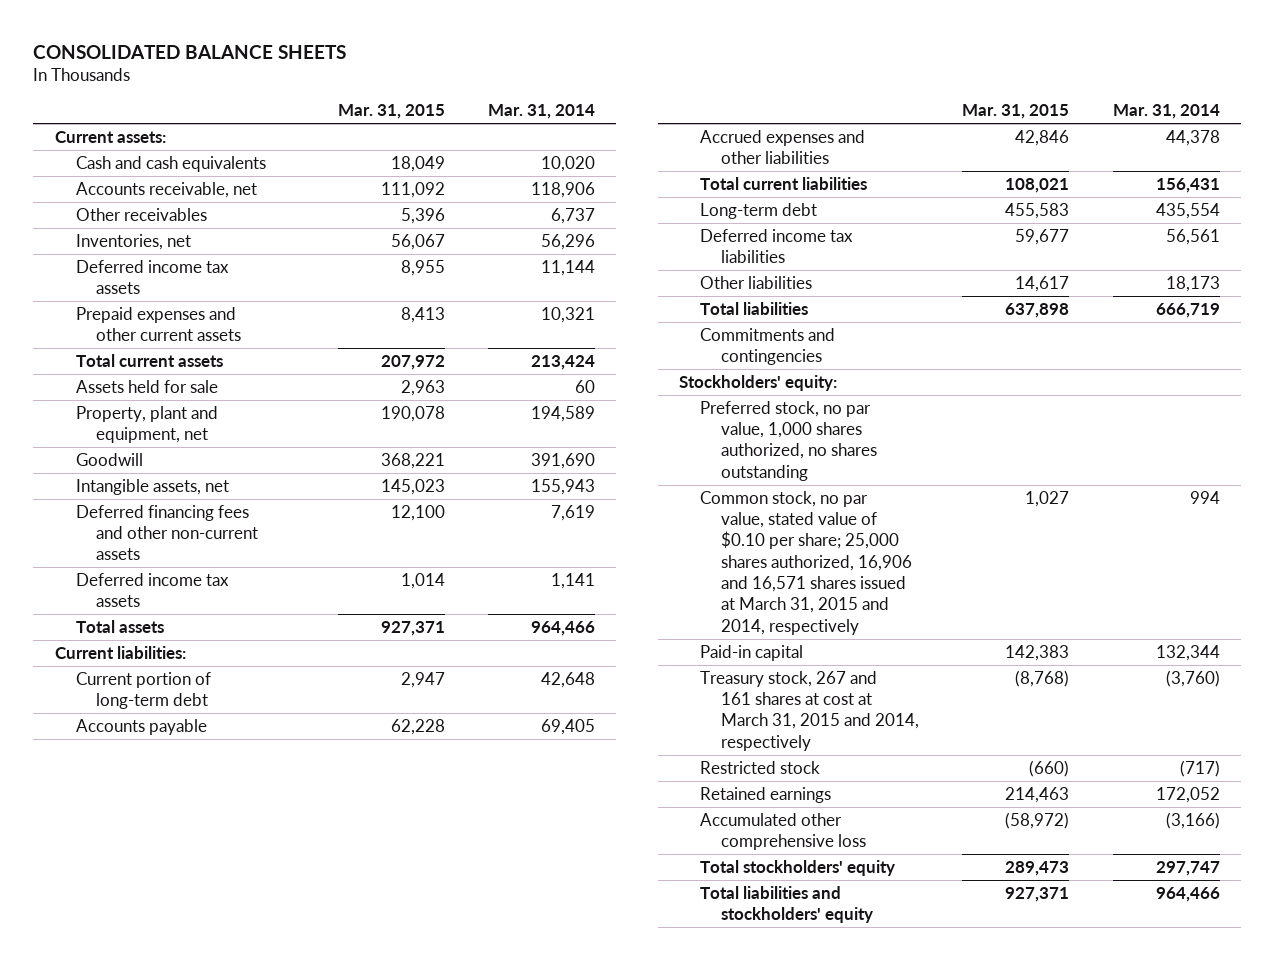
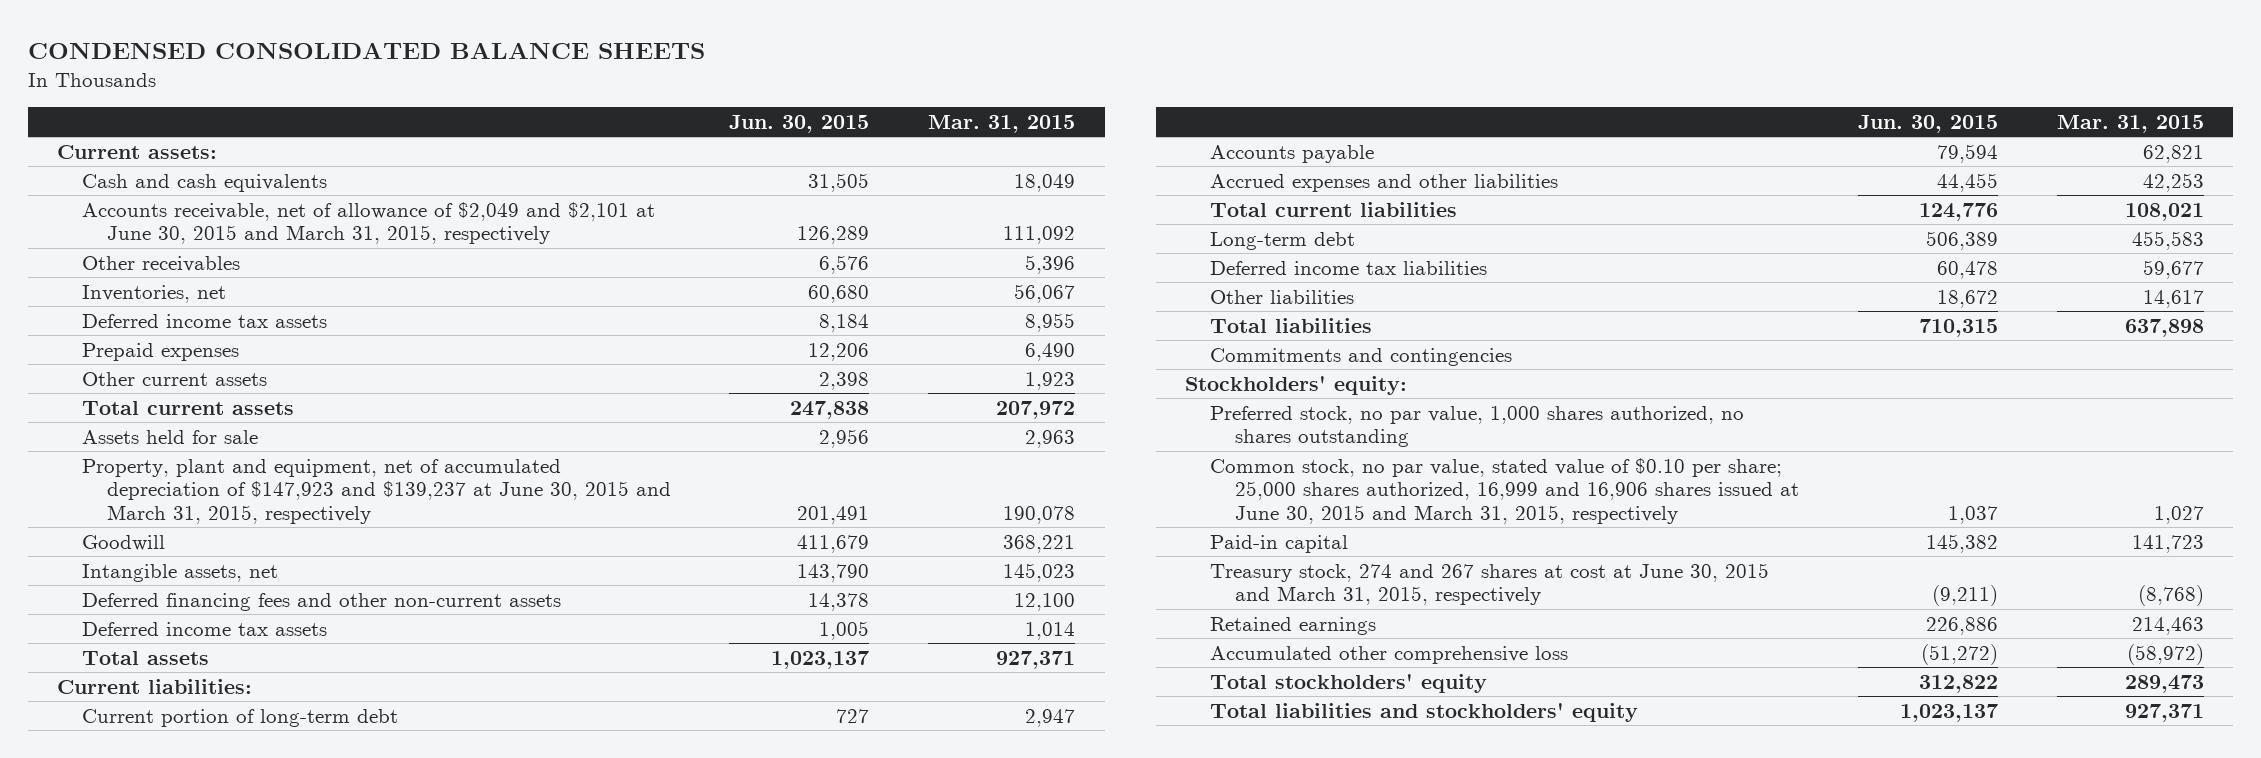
- CONSOLIDATED BALANCE SHEETS
+ CONDENSED CONSOLIDATED BALANCE SHEETS
- | Mar. 31, 2015 | Mar. 31, 2014
+ | Jun. 30, 2015 | Mar. 31, 2015
- Accounts receivable, net | 111,092 | 118,906
+ Accounts receivable, net of allowance of $2,049 and $2,101 at June 30, 2015 and March 31, 2015, respectively | 126,289 | 111,092
- Prepaid expenses and other current assets | 8,413 | 10,321
+ Prepaid expenses | 12,206 | 6,490
+ Other current assets | 2,398 | 1,923
- Property, plant and equipment, net | 190,078 | 194,589
+ Property, plant and equipment, net of accumulated depreciation of $147,923 and $139,237 at June 30, 2015 and March 31, 2015, respectively | 201,491 | 190,078
- Accounts payable | 62,228 | 69,405
- Accrued expenses and other liabilities | 42,846 | 44,378
+ Accounts payable | 79,594 | 62,821
+ Accrued expenses and other liabilities | 44,455 | 42,253
- Common stock, no par value, stated value of $0.10 per share; 25,000 shares authorized, 16,906 and 16,571 shares issued at March 31, 2015 and 2014, respectively | 1,027 | 994
- Paid-in capital | 142,383 | 132,344
- Treasury stock, 267 and 161 shares at cost at March 31, 2015 and 2014, respectively | (8,768) | (3,760)
- Restricted stock | (660) | (717)
+ Common stock, no par value, stated value of $0.10 per share; 25,000 shares authorized, 16,999 and 16,906 shares issued at June 30, 2015 and March 31, 2015, respectively | 1,037 | 1,027
+ Paid-in capital | 145,382 | 141,723
+ Treasury stock, 274 and 267 shares at cost at June 30, 2015 and March 31, 2015, respectively | (9,211) | (8,768)

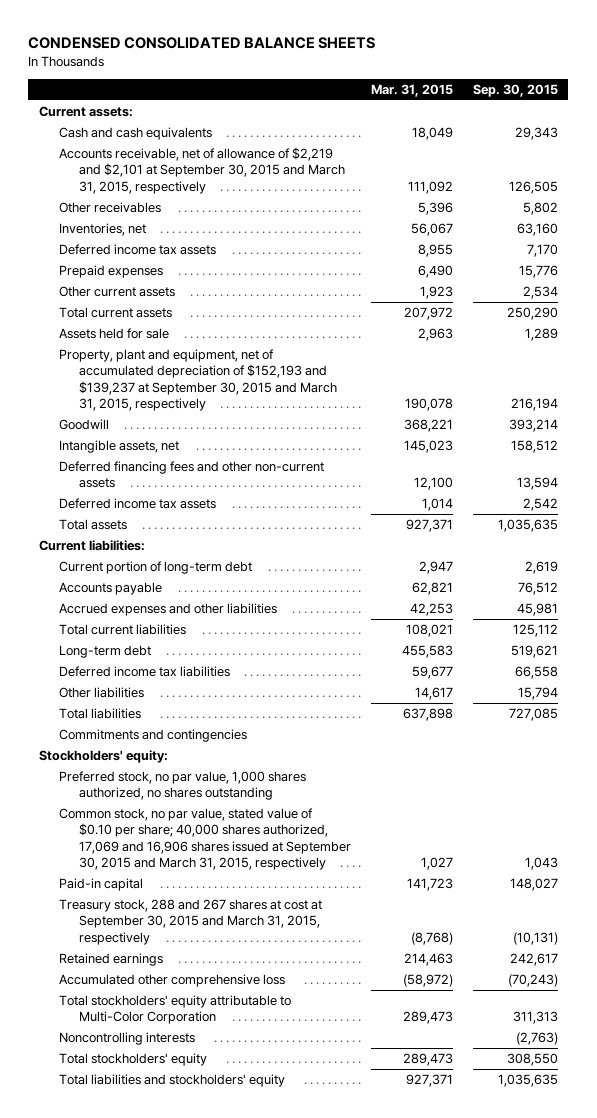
- | Jun. 30, 2015 | Mar. 31, 2015
+ | Mar. 31, 2015 | Sep. 30, 2015
- Accounts receivable, net of allowance of $2,049 and $2,101 at June 30, 2015 and March 31, 2015, respectively | 126,289 | 111,092
+ Accounts receivable, net of allowance of $2,219 and $2,101 at September 30, 2015 and March 31, 2015, respectively | 111,092 | 126,505
- Property, plant and equipment, net of accumulated depreciation of $147,923 and $139,237 at June 30, 2015 and March 31, 2015, respectively | 201,491 | 190,078
+ Property, plant and equipment, net of accumulated depreciation of $152,193 and $139,237 at September 30, 2015 and March 31, 2015, respectively | 190,078 | 216,194
- Common stock, no par value, stated value of $0.10 per share; 25,000 shares authorized, 16,999 and 16,906 shares issued at June 30, 2015 and March 31, 2015, respectively | 1,037 | 1,027
+ Common stock, no par value, stated value of $0.10 per share; 40,000 shares authorized, 17,069 and 16,906 shares issued at September 30, 2015 and March 31, 2015, respectively | 1,027 | 1,043
- Treasury stock, 274 and 267 shares at cost at June 30, 2015 and March 31, 2015, respectively | (9,211) | (8,768)
+ Treasury stock, 288 and 267 shares at cost at September 30, 2015 and March 31, 2015, respectively | (8,768) | (10,131)
+ Total stockholders' equity attributable to Multi-Color Corporation | 289,473 | 311,313
+ Noncontrolling interests | | (2,763)

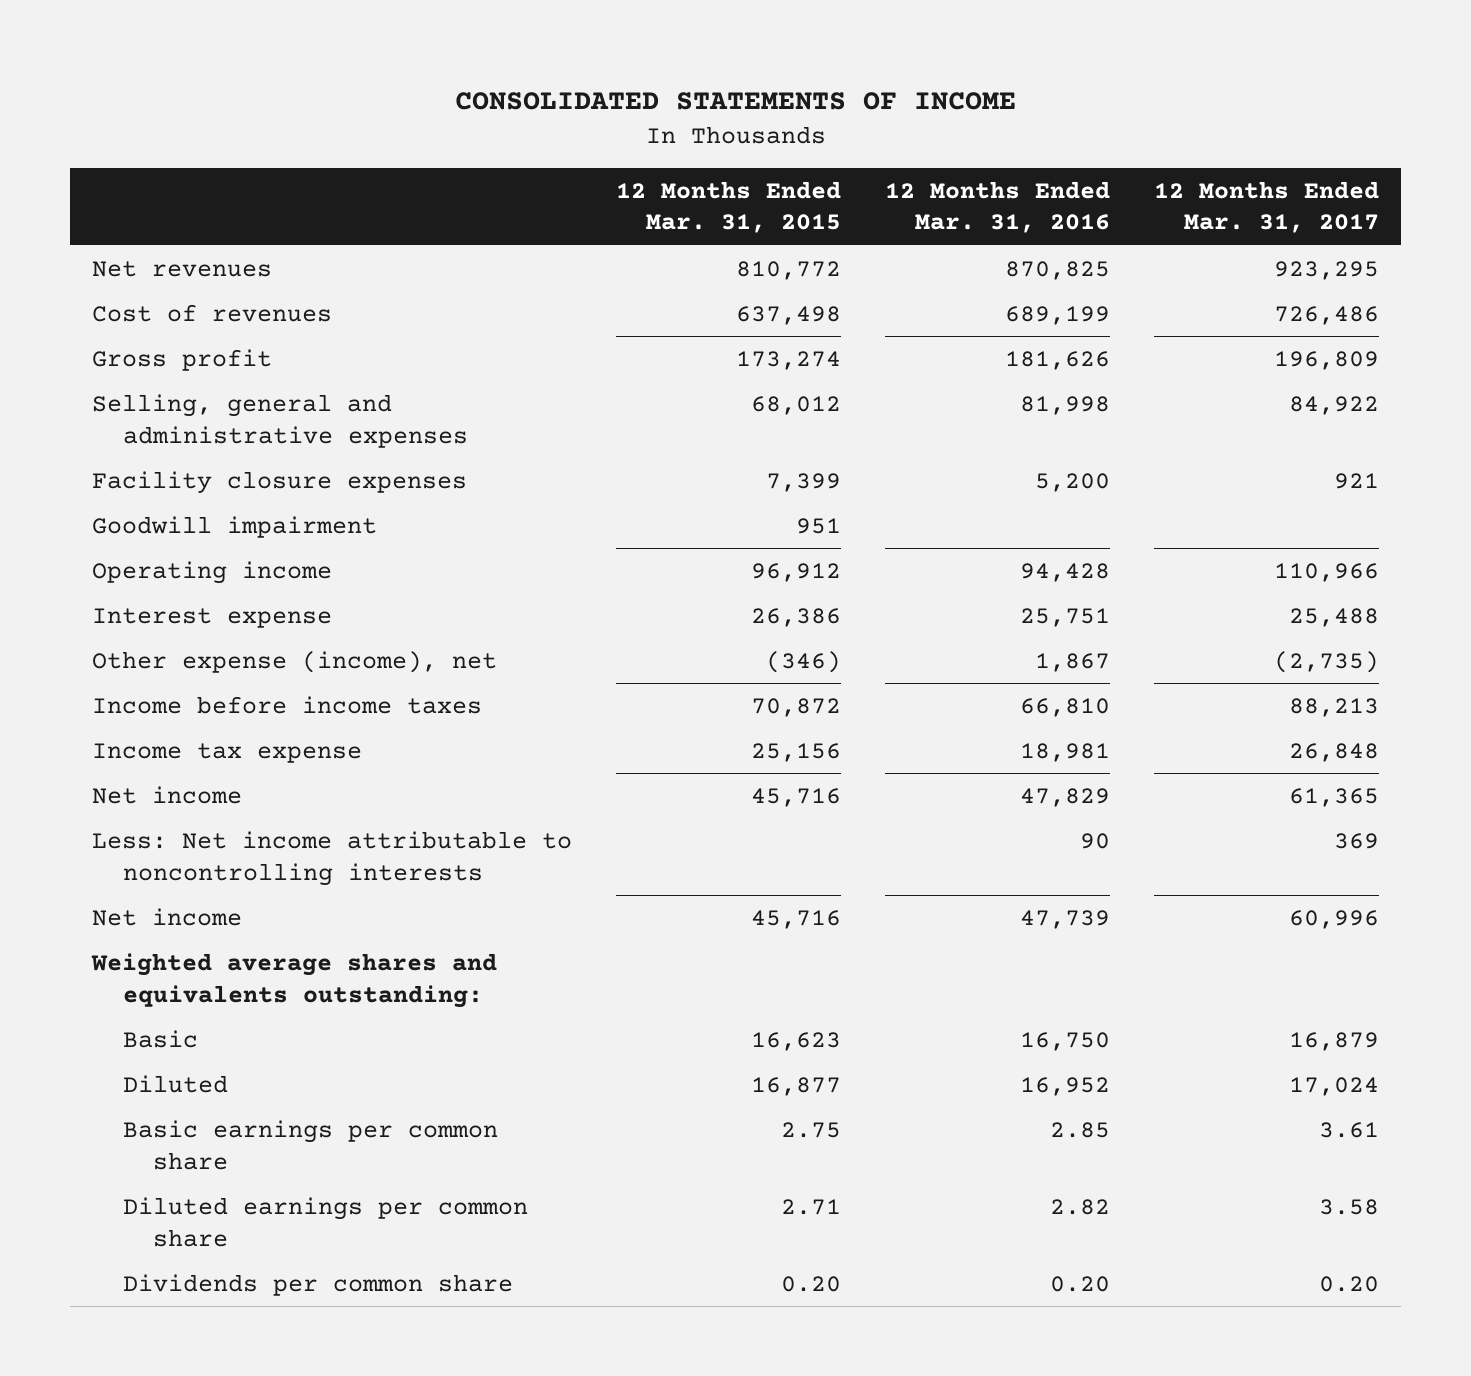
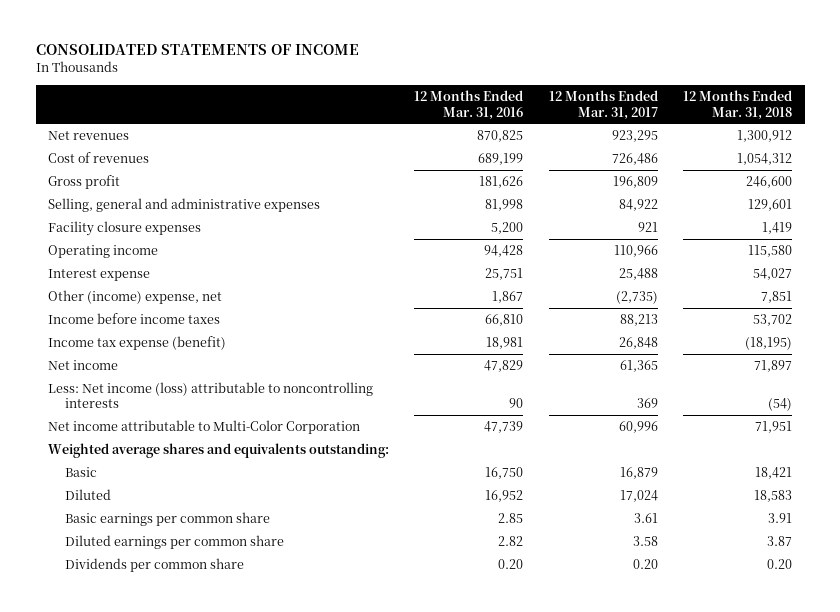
- | 12 Months Ended Mar. 31, 2015 | 12 Months Ended Mar. 31, 2016 | 12 Months Ended Mar. 31, 2017
+ | 12 Months Ended Mar. 31, 2016 | 12 Months Ended Mar. 31, 2017 | 12 Months Ended Mar. 31, 2018
- Goodwill impairment | 951 | |
- Other expense (income), net | (346) | 1,867 | (2,735)
+ Other (income) expense, net | 1,867 | (2,735) | 7,851
- Income tax expense | 25,156 | 18,981 | 26,848
+ Income tax expense (benefit) | 18,981 | 26,848 | (18,195)
- Less: Net income attributable to noncontrolling interests | | 90 | 369
- Net income | 45,716 | 47,739 | 60,996
+ Less: Net income (loss) attributable to noncontrolling interests | 90 | 369 | (54)
+ Net income attributable to Multi-Color Corporation | 47,739 | 60,996 | 71,951

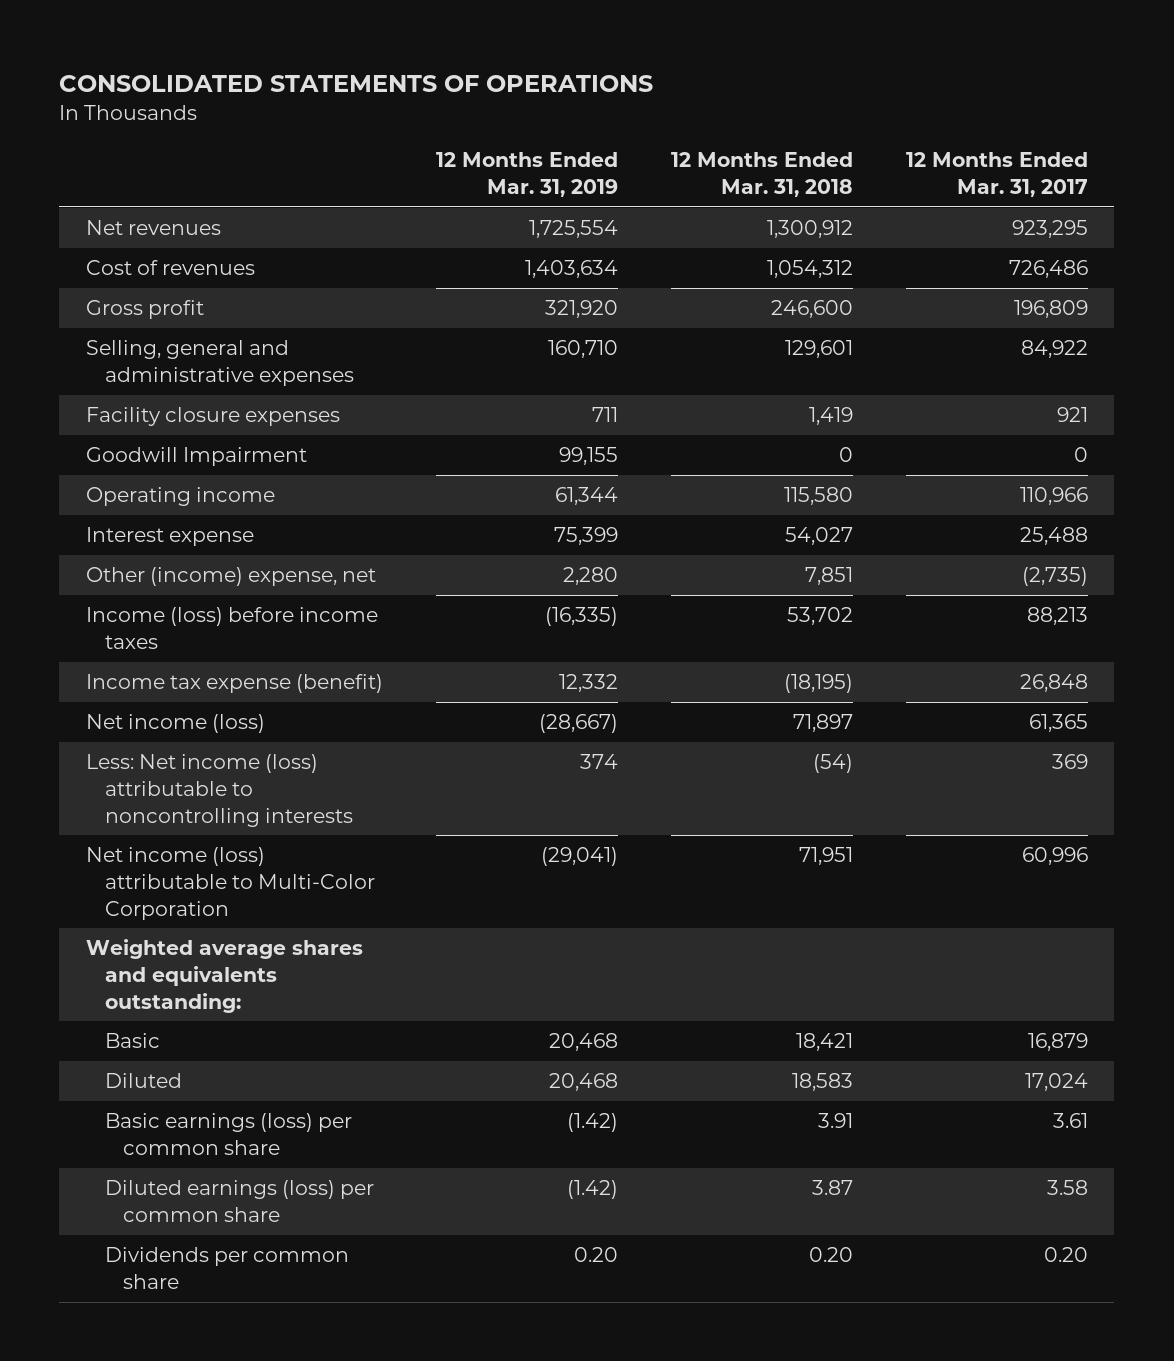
- CONSOLIDATED STATEMENTS OF INCOME
+ CONSOLIDATED STATEMENTS OF OPERATIONS
- | 12 Months Ended Mar. 31, 2016 | 12 Months Ended Mar. 31, 2017 | 12 Months Ended Mar. 31, 2018
+ | 12 Months Ended Mar. 31, 2019 | 12 Months Ended Mar. 31, 2018 | 12 Months Ended Mar. 31, 2017
+ Goodwill Impairment | 99,155 | 0 | 0
- Income before income taxes | 66,810 | 88,213 | 53,702
+ Income (loss) before income taxes | (16,335) | 53,702 | 88,213
- Net income | 47,829 | 61,365 | 71,897
+ Net income (loss) | (28,667) | 71,897 | 61,365
- Net income attributable to Multi-Color Corporation | 47,739 | 60,996 | 71,951
+ Net income (loss) attributable to Multi-Color Corporation | (29,041) | 71,951 | 60,996
- Basic earnings per common share | 2.85 | 3.61 | 3.91
- Diluted earnings per common share | 2.82 | 3.58 | 3.87
+ Basic earnings (loss) per common share | (1.42) | 3.91 | 3.61
+ Diluted earnings (loss) per common share | (1.42) | 3.87 | 3.58

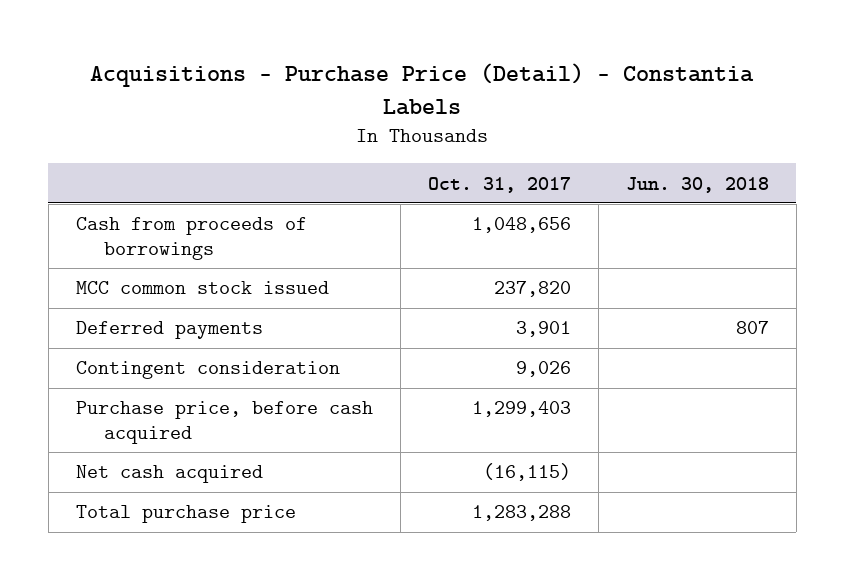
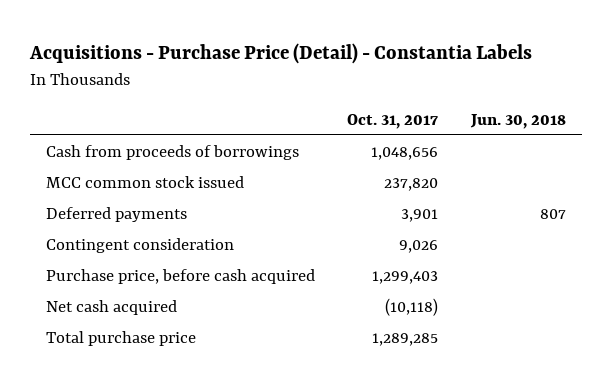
- Net cash acquired | (16,115) |
- Total purchase price | 1,283,288 |
+ Net cash acquired | (10,118) |
+ Total purchase price | 1,289,285 |

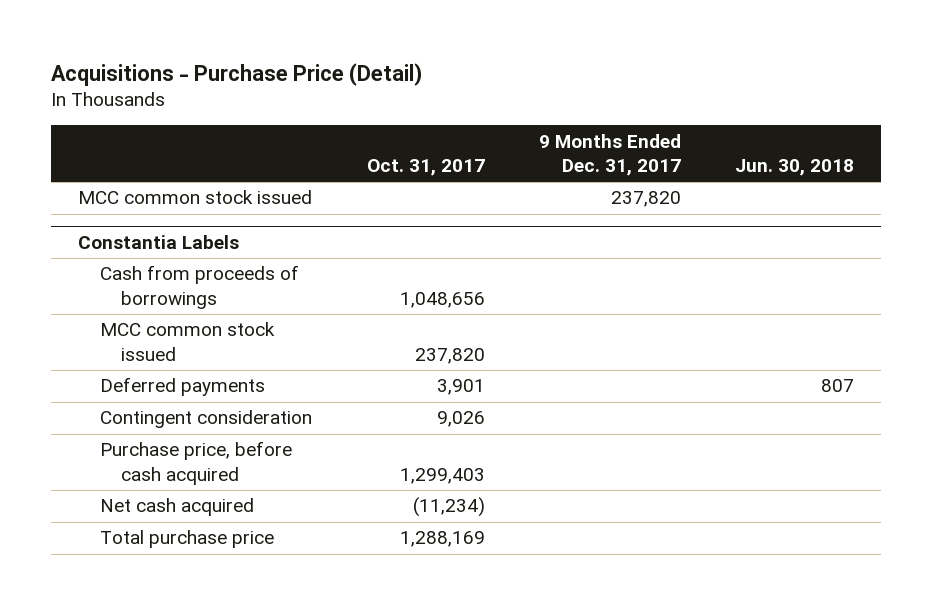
- Acquisitions - Purchase Price (Detail) - Constantia Labels
+ Acquisitions - Purchase Price (Detail)
- | Oct. 31, 2017 | Jun. 30, 2018
+ | Oct. 31, 2017 | 9 Months Ended Dec. 31, 2017 | Jun. 30, 2018
+ MCC common stock issued | | 237,820 |
+ Constantia Labels
- Net cash acquired | (10,118) |
- Total purchase price | 1,289,285 |
+ Net cash acquired | (11,234) | |
+ Total purchase price | 1,288,169 | |

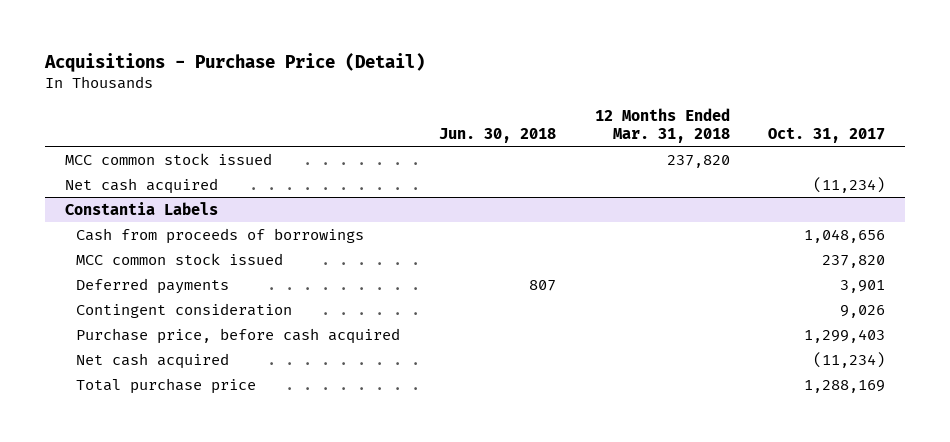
- | Oct. 31, 2017 | 9 Months Ended Dec. 31, 2017 | Jun. 30, 2018
+ | Jun. 30, 2018 | 12 Months Ended Mar. 31, 2018 | Oct. 31, 2017
+ Net cash acquired | | | (11,234)

